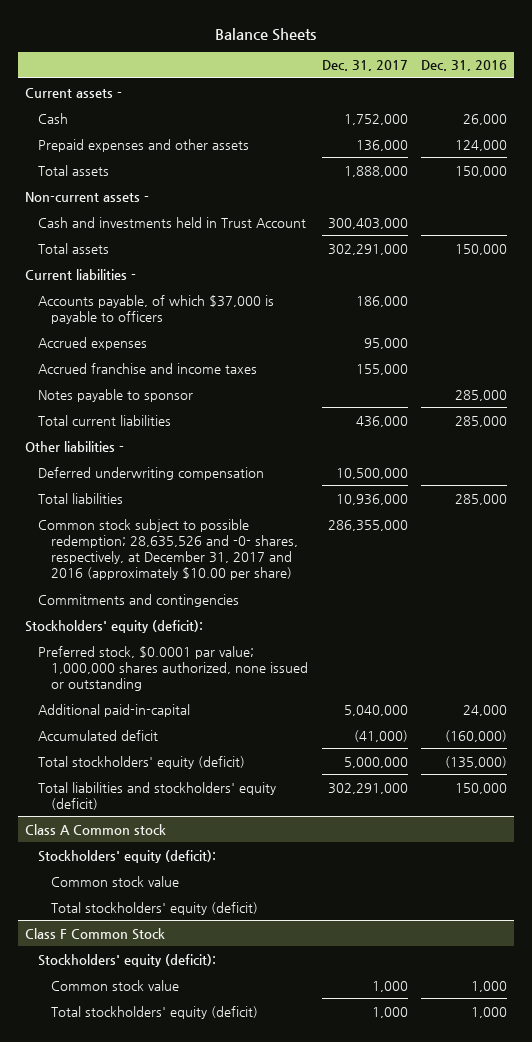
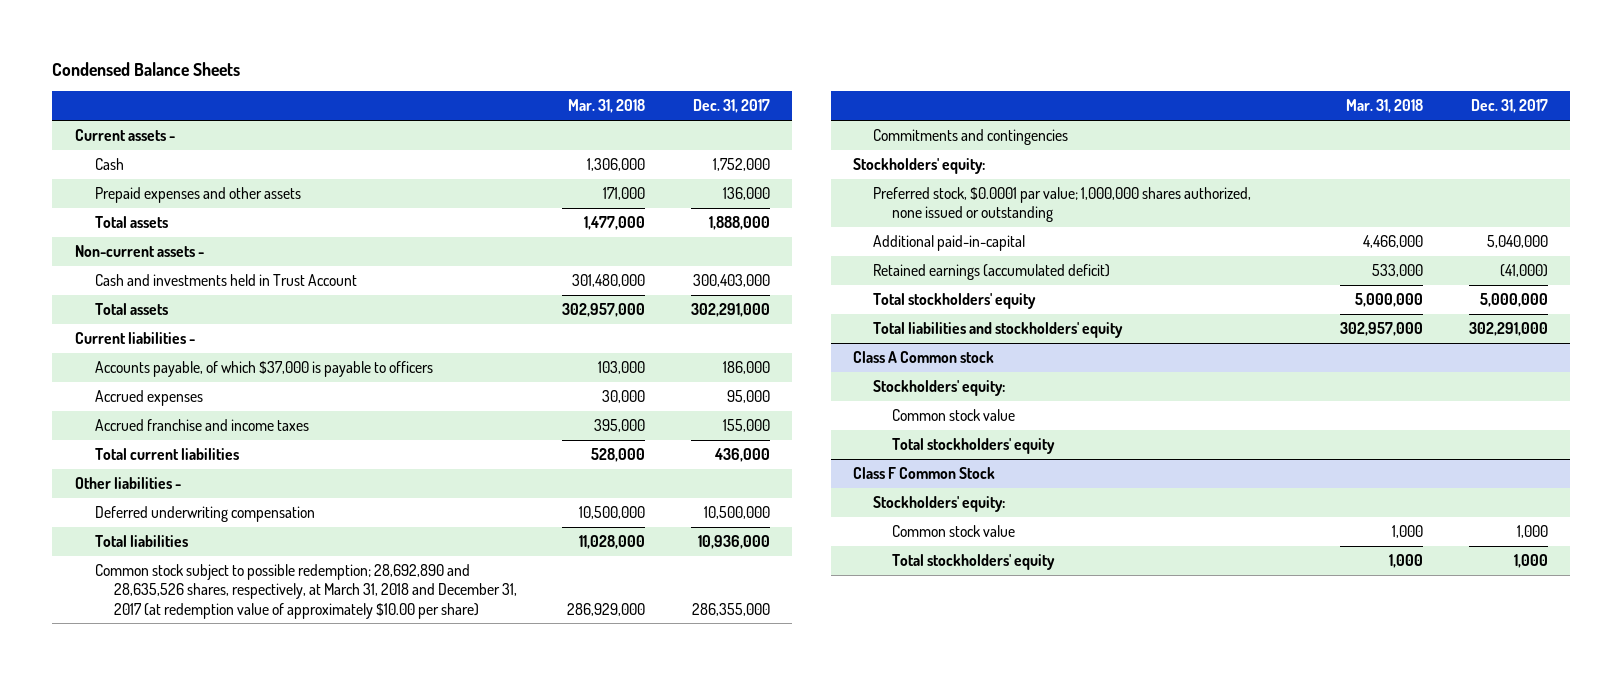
- Balance Sheets
+ Condensed Balance Sheets
- | Dec. 31, 2017 | Dec. 31, 2016
+ | Mar. 31, 2018 | Dec. 31, 2017
- Notes payable to sponsor | | 285,000
- Common stock subject to possible redemption; 28,635,526 and -0- shares, respectively, at December 31, 2017 and 2016 (approximately $10.00 per share) | 286,355,000 |
+ Common stock subject to possible redemption; 28,692,890 and 28,635,526 shares, respectively, at March 31, 2018 and December 31, 2017 (at redemption value of approximately $10.00 per share) | 286,929,000 | 286,355,000
- Stockholders' equity (deficit):
+ Stockholders' equity:
- Accumulated deficit | (41,000) | (160,000)
- Total stockholders' equity (deficit) | 5,000,000 | (135,000)
- Total liabilities and stockholders' equity (deficit) | 302,291,000 | 150,000
+ Retained earnings (accumulated deficit) | 533,000 | (41,000)
+ Total stockholders' equity | 5,000,000 | 5,000,000
+ Total liabilities and stockholders' equity | 302,957,000 | 302,291,000
@ Class A Common stock
- Stockholders' equity (deficit):
+ Stockholders' equity:
- Total stockholders' equity (deficit)
+ Total stockholders' equity
@ Class F Common Stock
- Stockholders' equity (deficit):
+ Stockholders' equity:
- Total stockholders' equity (deficit) | 1,000 | 1,000
+ Total stockholders' equity | 1,000 | 1,000

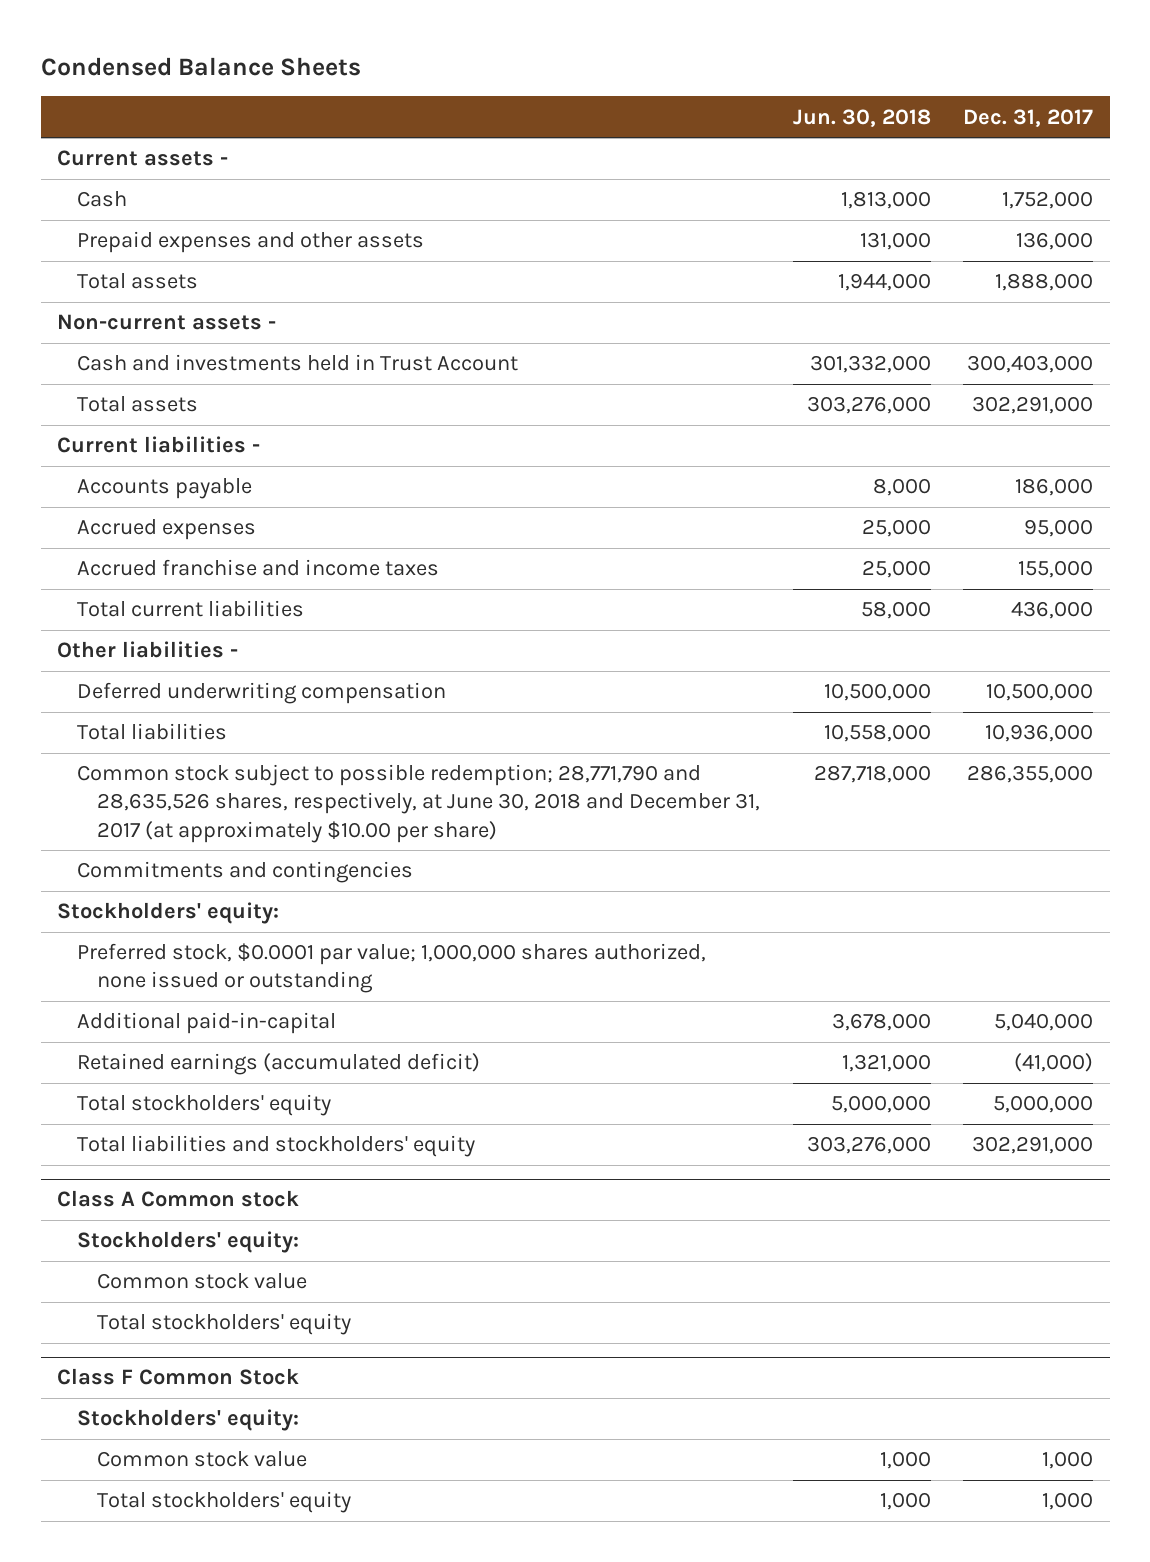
- | Mar. 31, 2018 | Dec. 31, 2017
+ | Jun. 30, 2018 | Dec. 31, 2017
- Accounts payable, of which $37,000 is payable to officers | 103,000 | 186,000
+ Accounts payable | 8,000 | 186,000
- Common stock subject to possible redemption; 28,692,890 and 28,635,526 shares, respectively, at March 31, 2018 and December 31, 2017 (at redemption value of approximately $10.00 per share) | 286,929,000 | 286,355,000
+ Common stock subject to possible redemption; 28,771,790 and 28,635,526 shares, respectively, at June 30, 2018 and December 31, 2017 (at approximately $10.00 per share) | 287,718,000 | 286,355,000

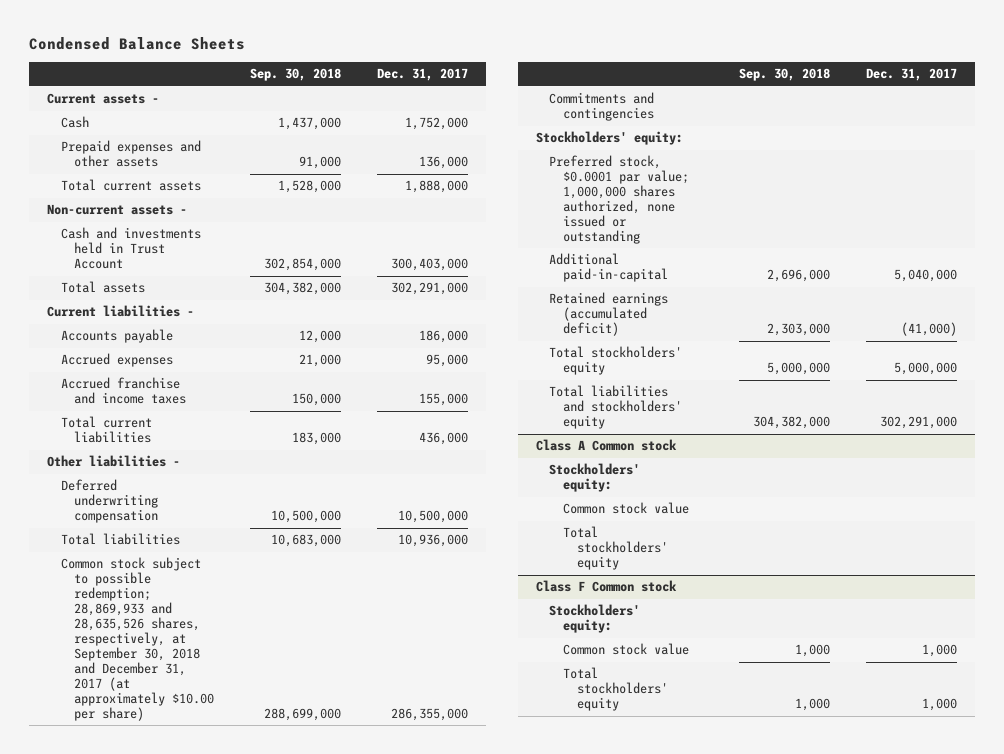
- | Jun. 30, 2018 | Dec. 31, 2017
+ | Sep. 30, 2018 | Dec. 31, 2017
- Total assets | 1,944,000 | 1,888,000
+ Total current assets | 1,528,000 | 1,888,000
- Common stock subject to possible redemption; 28,771,790 and 28,635,526 shares, respectively, at June 30, 2018 and December 31, 2017 (at approximately $10.00 per share) | 287,718,000 | 286,355,000
+ Common stock subject to possible redemption; 28,869,933 and 28,635,526 shares, respectively, at September 30, 2018 and December 31, 2017 (at approximately $10.00 per share) | 288,699,000 | 286,355,000
- Class F Common Stock
+ Class F Common stock

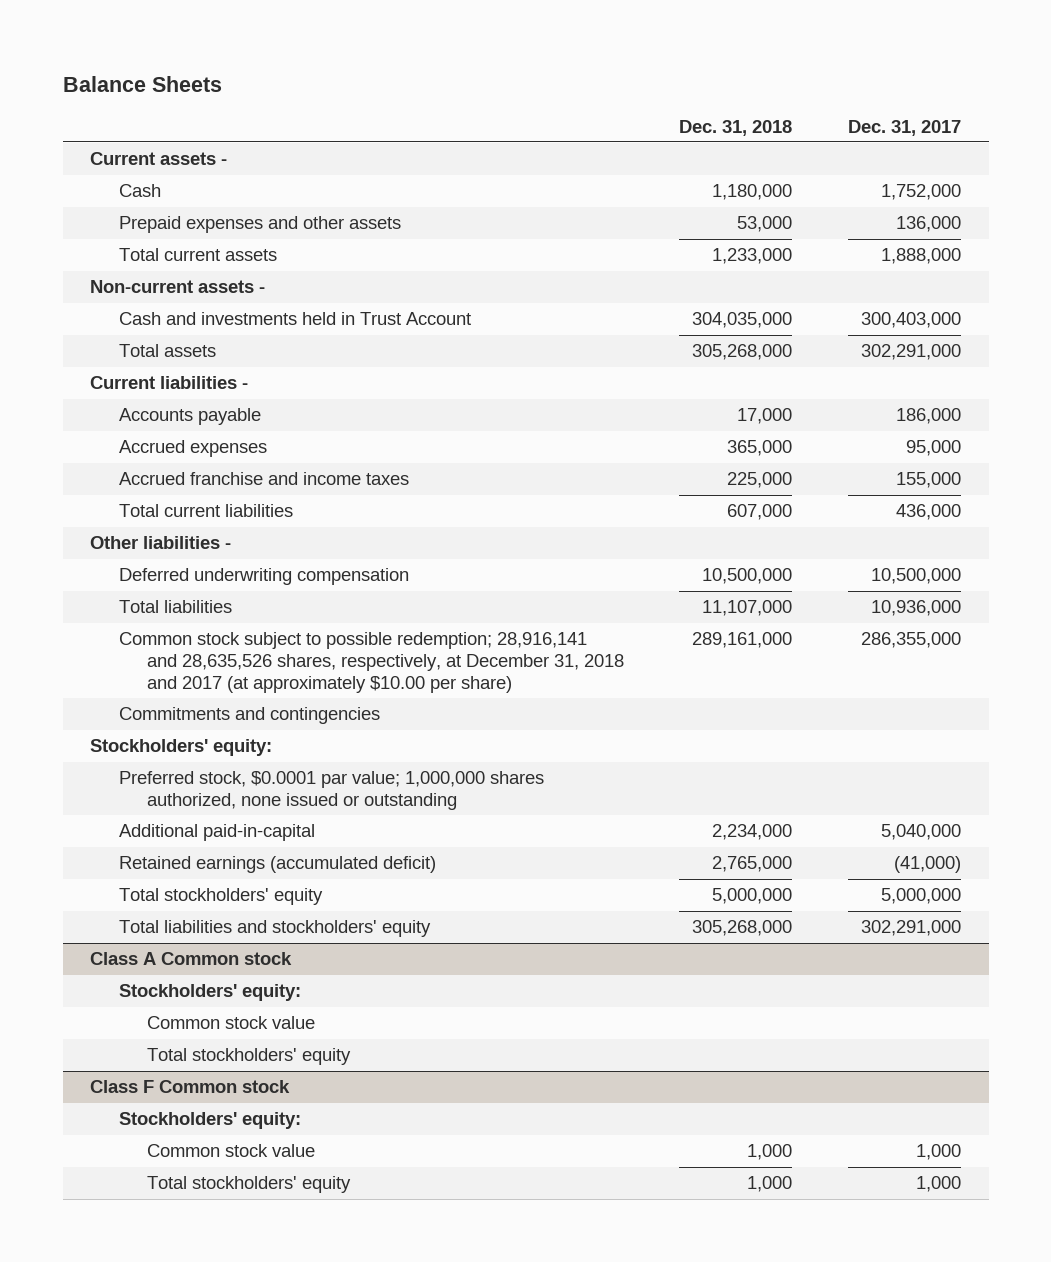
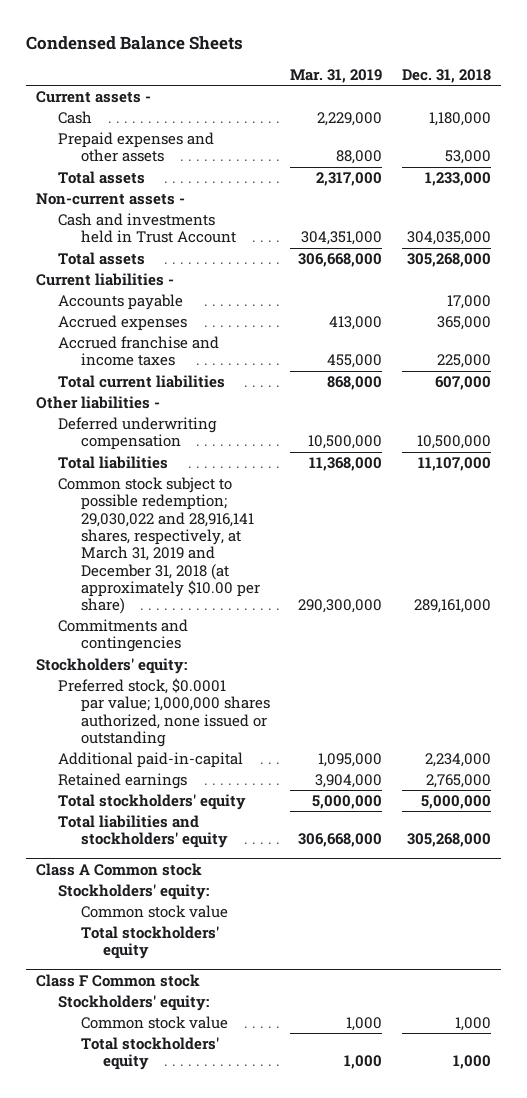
- Balance Sheets
+ Condensed Balance Sheets
- | Dec. 31, 2018 | Dec. 31, 2017
+ | Mar. 31, 2019 | Dec. 31, 2018
- Total current assets | 1,233,000 | 1,888,000
+ Total assets | 2,317,000 | 1,233,000
- Common stock subject to possible redemption; 28,916,141 and 28,635,526 shares, respectively, at December 31, 2018 and 2017 (at approximately $10.00 per share) | 289,161,000 | 286,355,000
+ Common stock subject to possible redemption; 29,030,022 and 28,916,141 shares, respectively, at March 31, 2019 and December 31, 2018 (at approximately $10.00 per share) | 290,300,000 | 289,161,000
- Retained earnings (accumulated deficit) | 2,765,000 | (41,000)
+ Retained earnings | 3,904,000 | 2,765,000

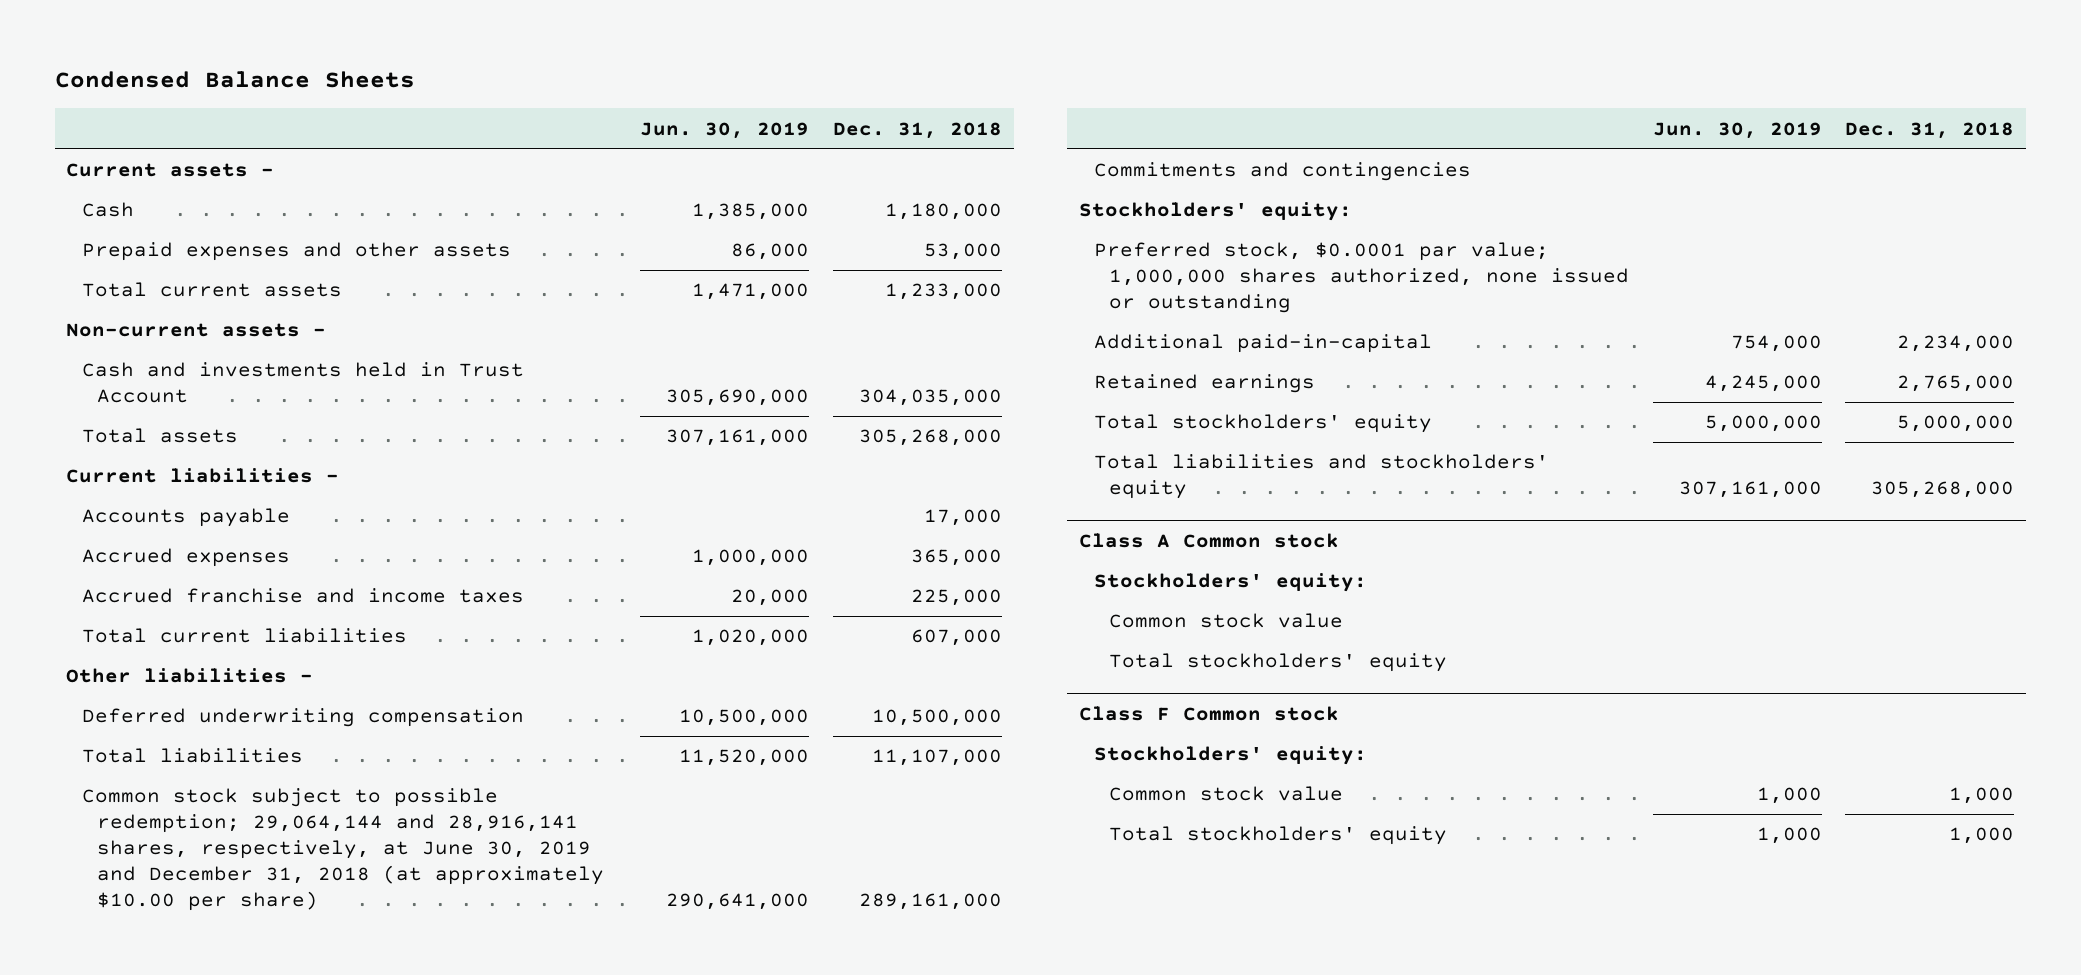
- | Mar. 31, 2019 | Dec. 31, 2018
+ | Jun. 30, 2019 | Dec. 31, 2018
- Total assets | 2,317,000 | 1,233,000
+ Total current assets | 1,471,000 | 1,233,000
- Common stock subject to possible redemption; 29,030,022 and 28,916,141 shares, respectively, at March 31, 2019 and December 31, 2018 (at approximately $10.00 per share) | 290,300,000 | 289,161,000
+ Common stock subject to possible redemption; 29,064,144 and 28,916,141 shares, respectively, at June 30, 2019 and December 31, 2018 (at approximately $10.00 per share) | 290,641,000 | 289,161,000

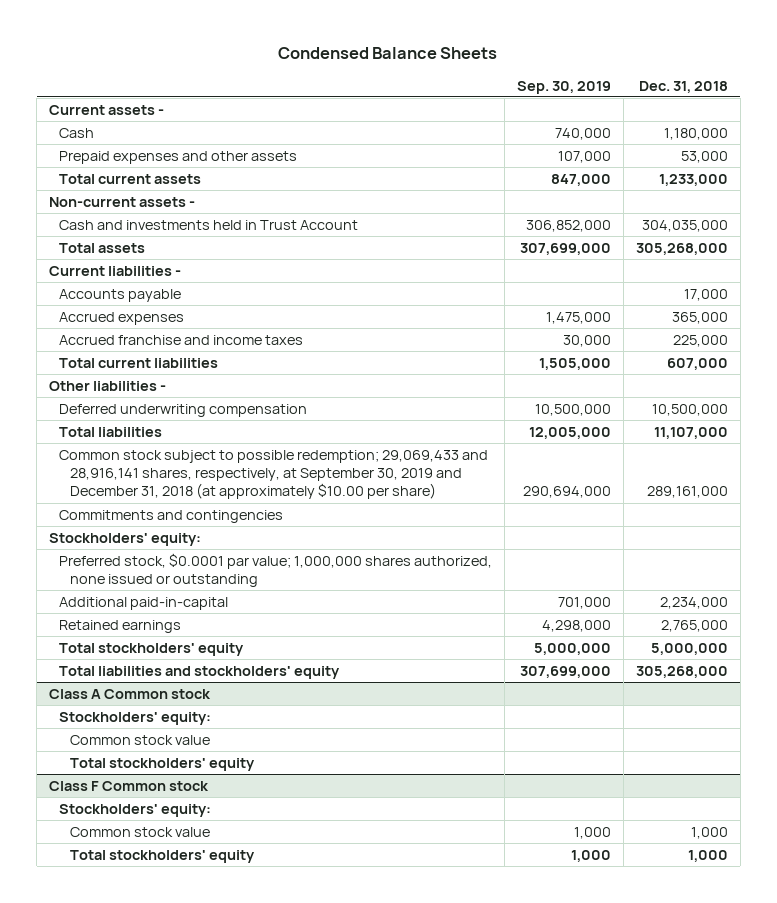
- | Jun. 30, 2019 | Dec. 31, 2018
+ | Sep. 30, 2019 | Dec. 31, 2018
- Common stock subject to possible redemption; 29,064,144 and 28,916,141 shares, respectively, at June 30, 2019 and December 31, 2018 (at approximately $10.00 per share) | 290,641,000 | 289,161,000
+ Common stock subject to possible redemption; 29,069,433 and 28,916,141 shares, respectively, at September 30, 2019 and December 31, 2018 (at approximately $10.00 per share) | 290,694,000 | 289,161,000

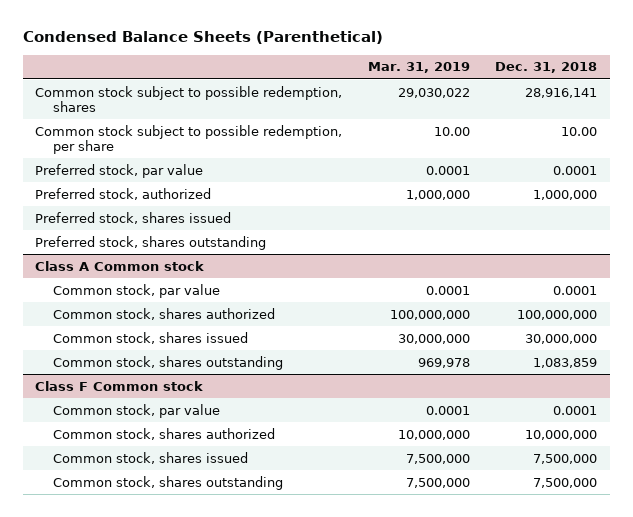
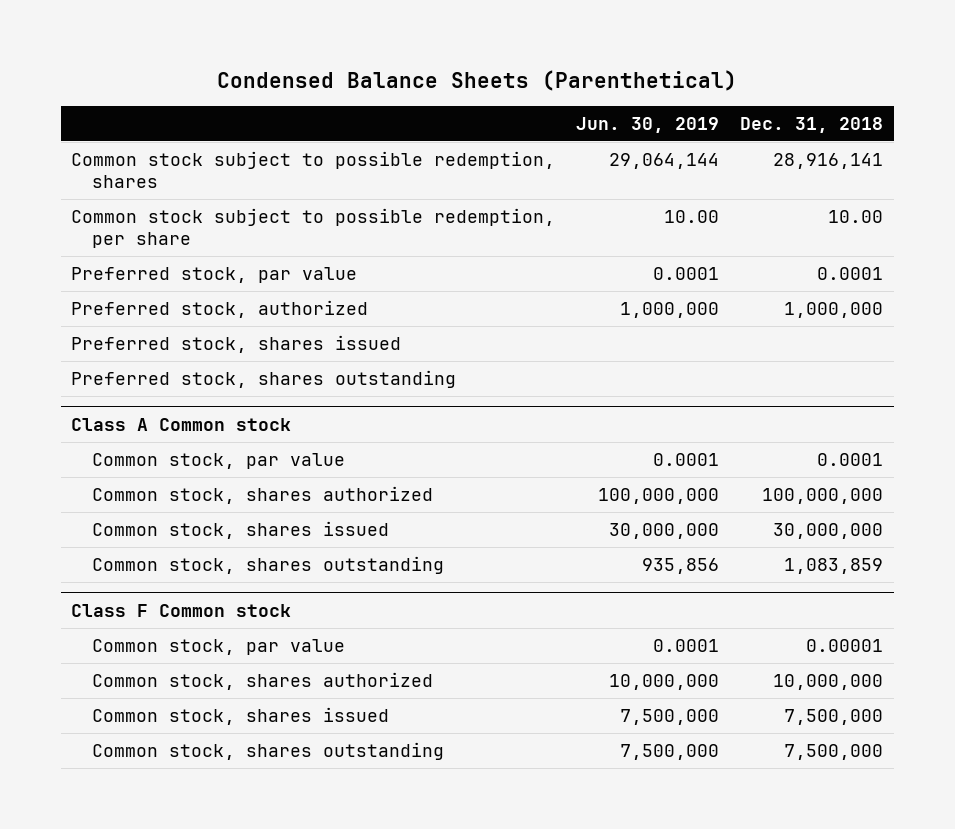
- | Mar. 31, 2019 | Dec. 31, 2018
+ | Jun. 30, 2019 | Dec. 31, 2018
@ Class F Common stock
- Common stock, par value | 0.0001 | 0.0001
+ Common stock, par value | 0.0001 | 0.00001

